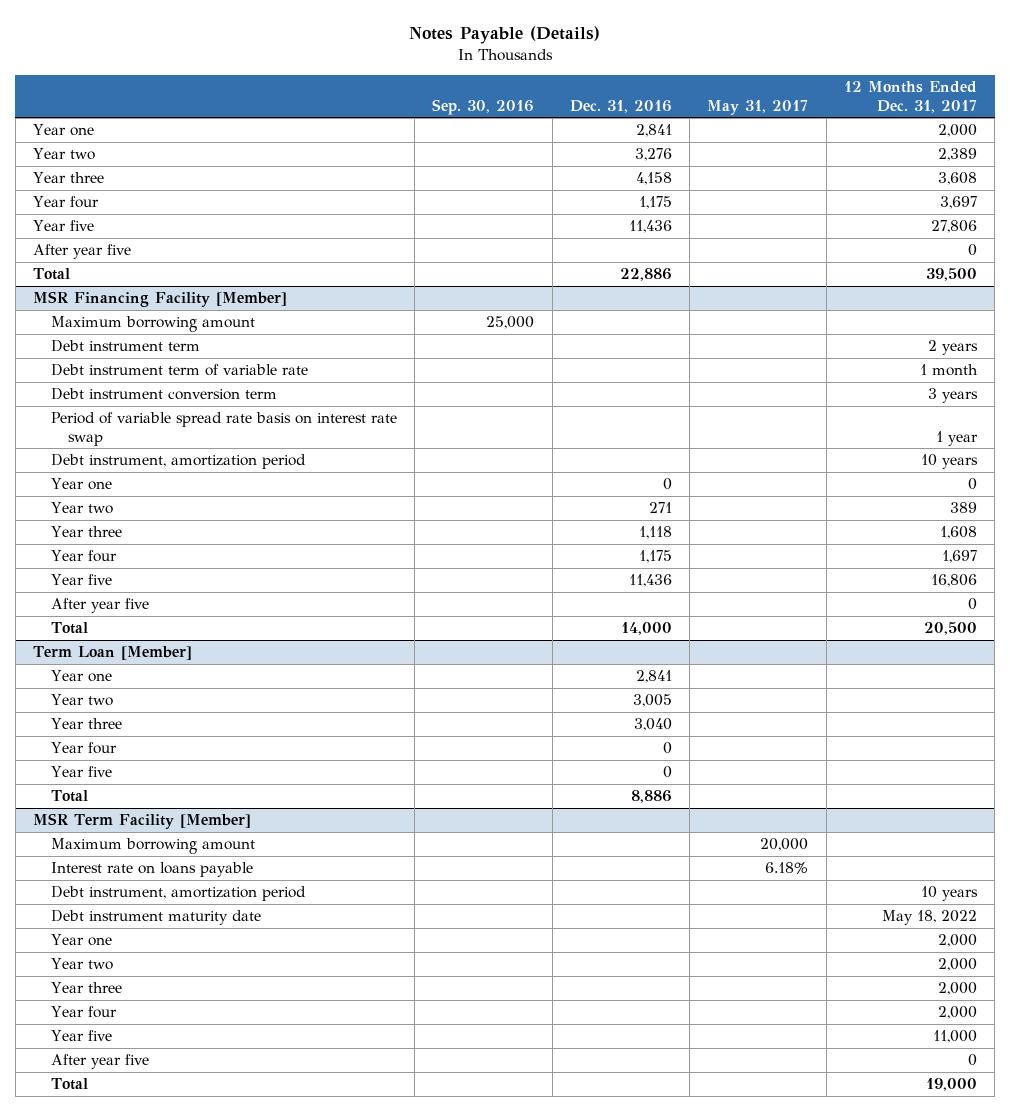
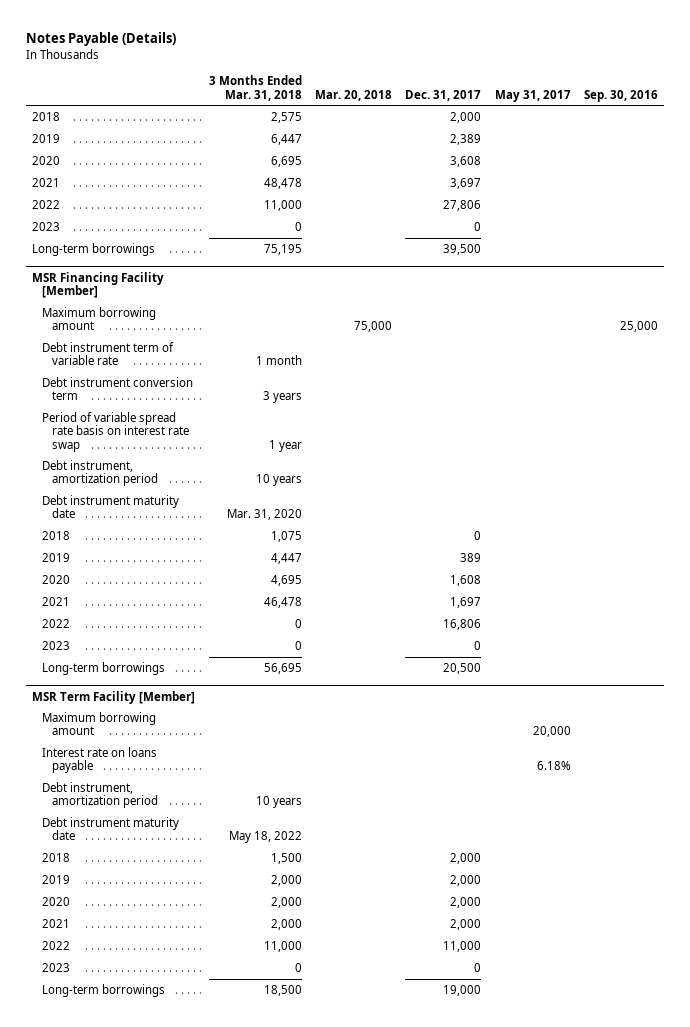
- | Sep. 30, 2016 | Dec. 31, 2016 | May 31, 2017 | 12 Months Ended Dec. 31, 2017
+ | 3 Months Ended Mar. 31, 2018 | Mar. 20, 2018 | Dec. 31, 2017 | May 31, 2017 | Sep. 30, 2016
- Year one | | 2,841 | | 2,000
- Year two | | 3,276 | | 2,389
- Year three | | 4,158 | | 3,608
- Year four | | 1,175 | | 3,697
- Year five | | 11,436 | | 27,806
- After year five | | | | 0
- Total | | 22,886 | | 39,500
+ 2018 | 2,575 | | 2,000 | |
+ 2019 | 6,447 | | 2,389 | |
+ 2020 | 6,695 | | 3,608 | |
+ 2021 | 48,478 | | 3,697 | |
+ 2022 | 11,000 | | 27,806 | |
+ 2023 | 0 | | 0 | |
+ Long-term borrowings | 75,195 | | 39,500 | |
@ MSR Financing Facility [Member]
- Debt instrument term | | | | 2 years
- Year one | | 0 | | 0
- Year two | | 271 | | 389
- Year three | | 1,118 | | 1,608
- Year four | | 1,175 | | 1,697
- Year five | | 11,436 | | 16,806
- After year five | | | | 0
- Total | | 14,000 | | 20,500
- Term Loan [Member]
- Year one | | 2,841 | |
- Year two | | 3,005 | |
- Year three | | 3,040 | |
- Year four | | 0 | |
- Year five | | 0 | |
- Total | | 8,886 | |
@ MSR Financing Facility [Member]
+ Debt instrument maturity date | Mar. 31, 2020 | | | |
+ 2018 | 1,075 | | 0 | |
+ 2019 | 4,447 | | 389 | |
+ 2020 | 4,695 | | 1,608 | |
+ 2021 | 46,478 | | 1,697 | |
+ 2022 | 0 | | 16,806 | |
+ 2023 | 0 | | 0 | |
+ Long-term borrowings | 56,695 | | 20,500 | |
@ MSR Term Facility [Member]
- Year one | | | | 2,000
- Year two | | | | 2,000
- Year three | | | | 2,000
- Year four | | | | 2,000
- Year five | | | | 11,000
- After year five | | | | 0
- Total | | | | 19,000
+ 2018 | 1,500 | | 2,000 | |
+ 2019 | 2,000 | | 2,000 | |
+ 2020 | 2,000 | | 2,000 | |
+ 2021 | 2,000 | | 2,000 | |
+ 2022 | 11,000 | | 11,000 | |
+ 2023 | 0 | | 0 | |
+ Long-term borrowings | 18,500 | | 19,000 | |

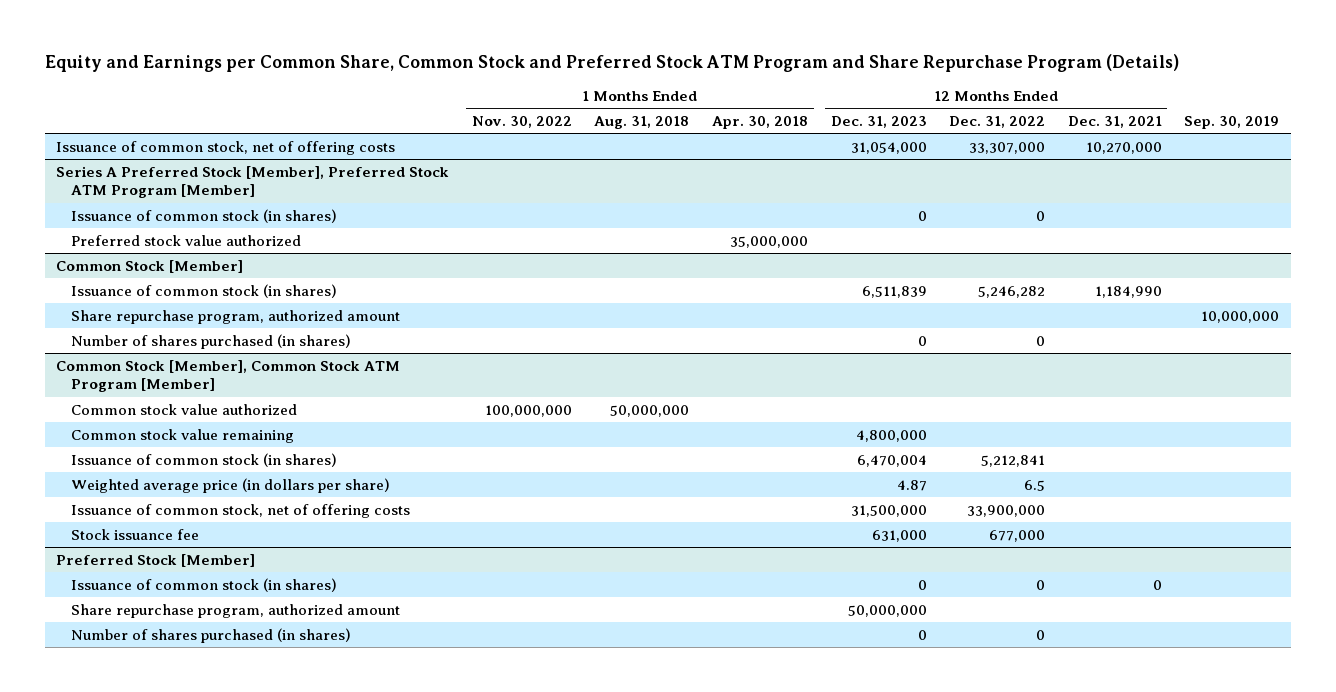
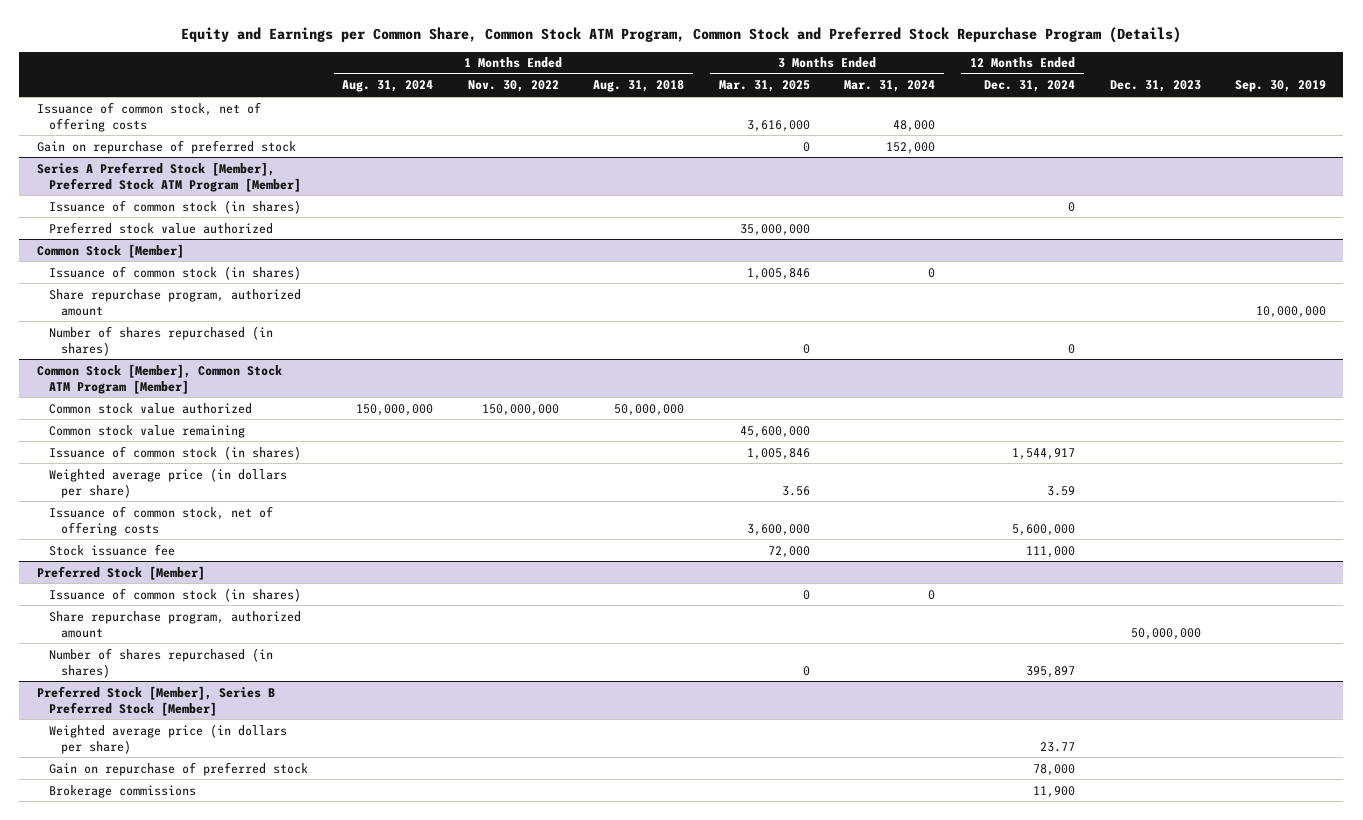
- Equity and Earnings per Common Share, Common Stock and Preferred Stock ATM Program and Share Repurchase Program (Details)
+ Equity and Earnings per Common Share, Common Stock ATM Program, Common Stock and Preferred Stock Repurchase Program (Details)
- | 1 Months Ended Nov. 30, 2022 | 1 Months Ended Aug. 31, 2018 | 1 Months Ended Apr. 30, 2018 | 12 Months Ended Dec. 31, 2023 | 12 Months Ended Dec. 31, 2022 | 12 Months Ended Dec. 31, 2021 | Sep. 30, 2019
+ | 1 Months Ended Aug. 31, 2024 | 1 Months Ended Nov. 30, 2022 | 1 Months Ended Aug. 31, 2018 | 3 Months Ended Mar. 31, 2025 | 3 Months Ended Mar. 31, 2024 | 12 Months Ended Dec. 31, 2024 | Dec. 31, 2023 | Sep. 30, 2019
+ Gain on repurchase of preferred stock | | | | 0 | 152,000 | | |
@ Common Stock [Member]
- Number of shares purchased (in shares) | | | | 0 | 0 | |
+ Number of shares repurchased (in shares) | | | | 0 | | 0 | |
@ Common Stock [Member], Common Stock ATM Program [Member]
- Common stock value authorized | 100,000,000 | 50,000,000 | | | | |
+ Common stock value authorized | 150,000,000 | 150,000,000 | 50,000,000 | | | | |
@ Preferred Stock [Member]
- Number of shares purchased (in shares) | | | | 0 | 0 | |
+ Number of shares repurchased (in shares) | | | | 0 | | 395,897 | |
+ Preferred Stock [Member], Series B Preferred Stock [Member]
+ Weighted average price (in dollars per share) | | | | | | 23.77 | |
+ Gain on repurchase of preferred stock | | | | | | 78,000 | |
+ Brokerage commissions | | | | | | 11,900 | |

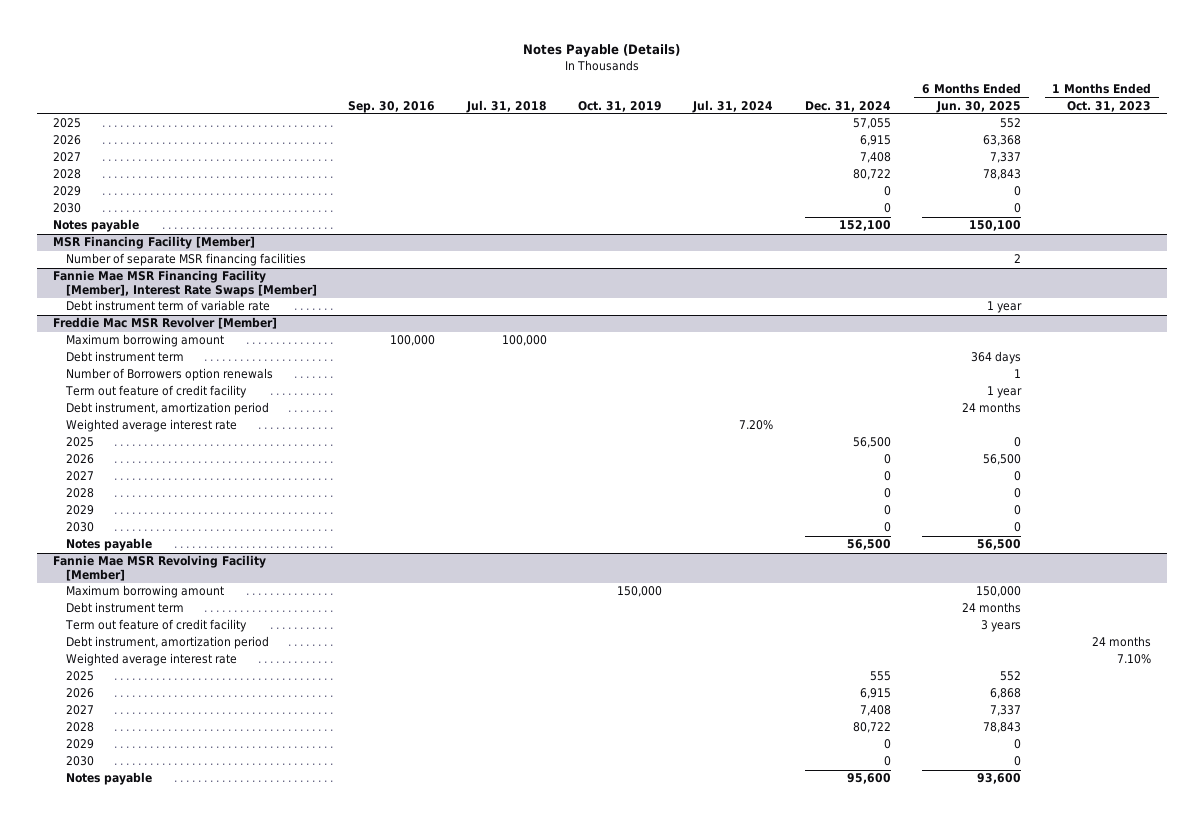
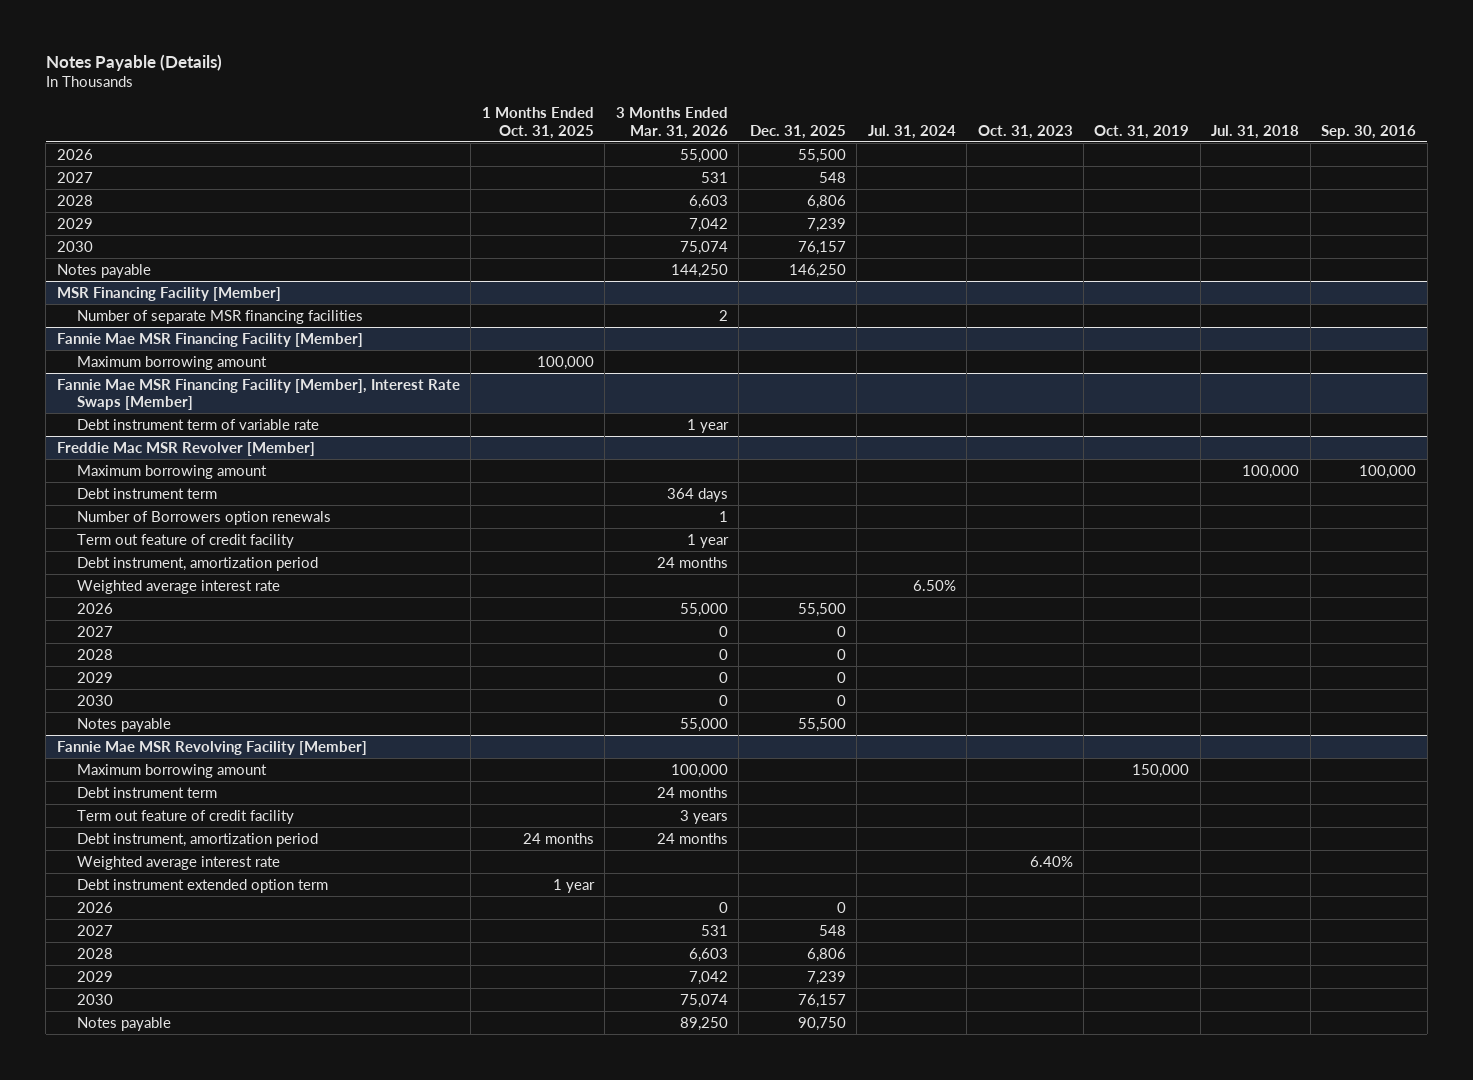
- | Sep. 30, 2016 | Jul. 31, 2018 | Oct. 31, 2019 | Jul. 31, 2024 | Dec. 31, 2024 | 6 Months Ended Jun. 30, 2025 | 1 Months Ended Oct. 31, 2023
+ | 1 Months Ended Oct. 31, 2025 | 3 Months Ended Mar. 31, 2026 | Dec. 31, 2025 | Jul. 31, 2024 | Oct. 31, 2023 | Oct. 31, 2019 | Jul. 31, 2018 | Sep. 30, 2016
- 2025 | | | | | 57,055 | 552 |
+ Fannie Mae MSR Financing Facility [Member]
+ Maximum borrowing amount | 100,000 | | | | | | |
@ Freddie Mac MSR Revolver [Member]
- Weighted average interest rate | | | | 7.20% | | |
- 2025 | | | | | 56,500 | 0 |
+ Weighted average interest rate | | | | 6.50% | | | |
@ Fannie Mae MSR Revolving Facility [Member]
- 2025 | | | | | 555 | 552 |
+ Debt instrument extended option term | 1 year | | | | | | |

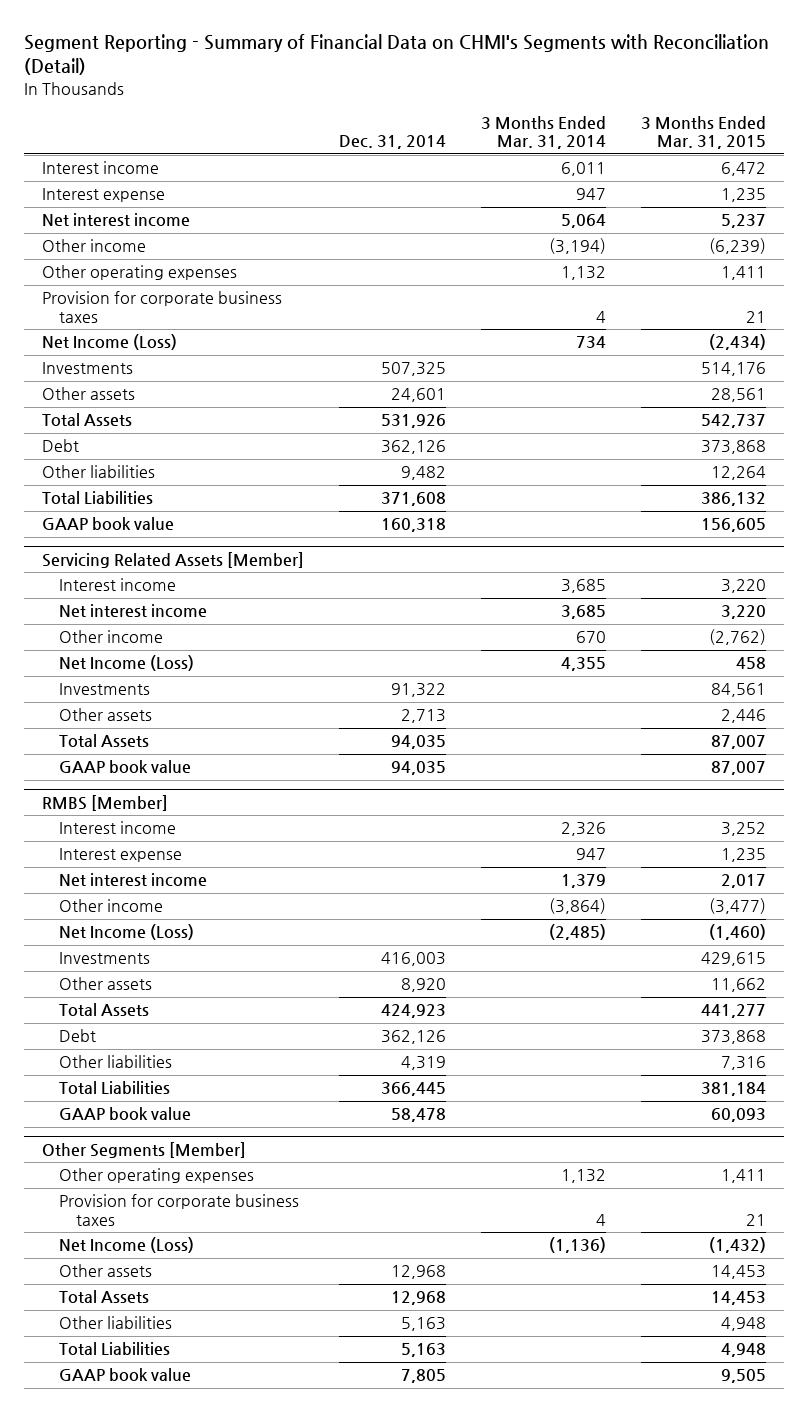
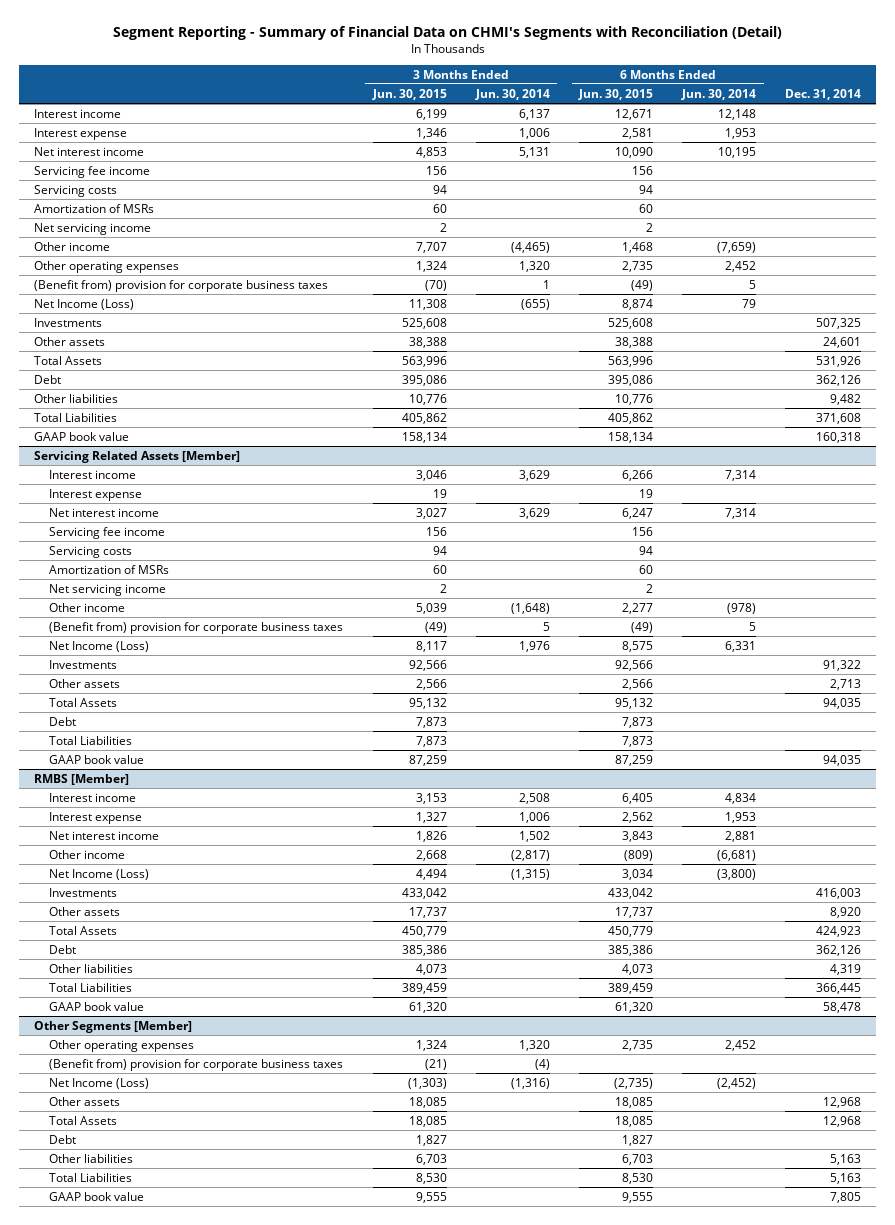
- | Dec. 31, 2014 | 3 Months Ended Mar. 31, 2014 | 3 Months Ended Mar. 31, 2015
+ | 3 Months Ended Jun. 30, 2015 | 3 Months Ended Jun. 30, 2014 | 6 Months Ended Jun. 30, 2015 | 6 Months Ended Jun. 30, 2014 | Dec. 31, 2014
+ Servicing fee income | 156 | | 156 | |
+ Servicing costs | 94 | | 94 | |
+ Amortization of MSRs | 60 | | 60 | |
+ Net servicing income | 2 | | 2 | |
- Provision for corporate business taxes | | 4 | 21
+ (Benefit from) provision for corporate business taxes | (70) | 1 | (49) | 5 |
@ Servicing Related Assets [Member]
+ Interest expense | 19 | | 19 | |
+ Servicing fee income | 156 | | 156 | |
+ Servicing costs | 94 | | 94 | |
+ Amortization of MSRs | 60 | | 60 | |
+ Net servicing income | 2 | | 2 | |
+ (Benefit from) provision for corporate business taxes | (49) | 5 | (49) | 5 |
+ Debt | 7,873 | | 7,873 | |
+ Total Liabilities | 7,873 | | 7,873 | |
@ Other Segments [Member]
- Provision for corporate business taxes | | 4 | 21
+ (Benefit from) provision for corporate business taxes | (21) | (4) | | |
+ Debt | 1,827 | | 1,827 | |

